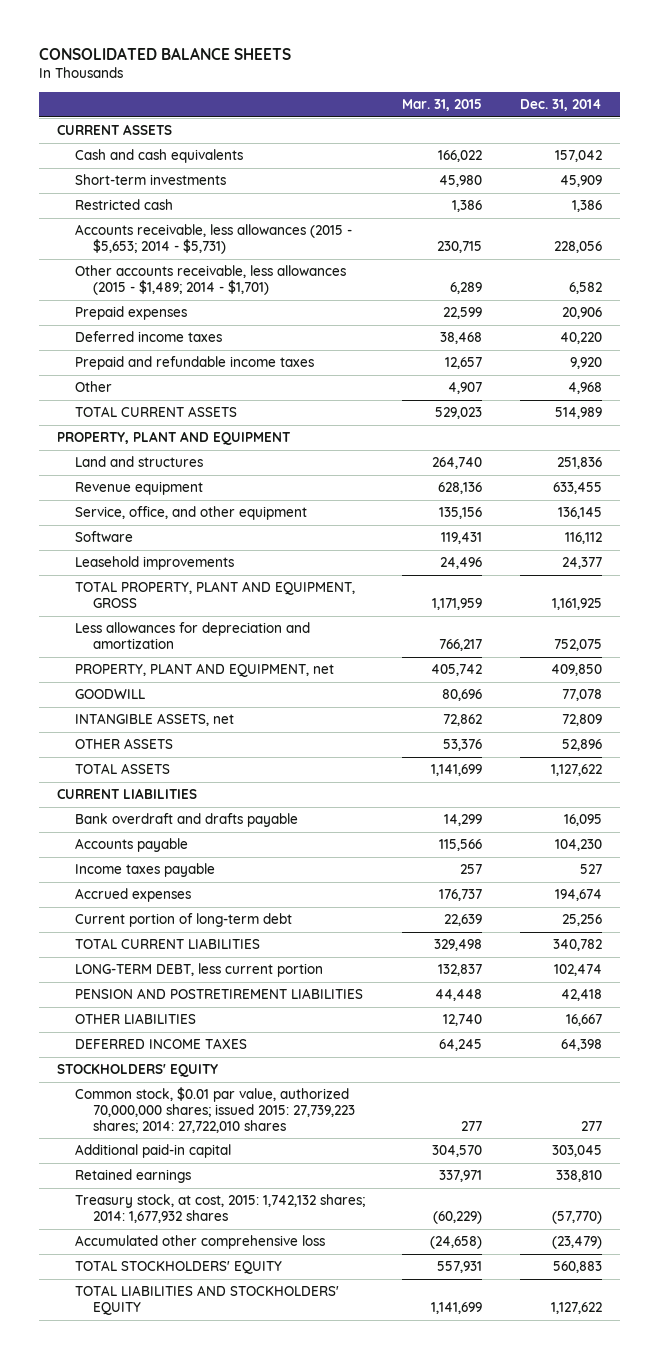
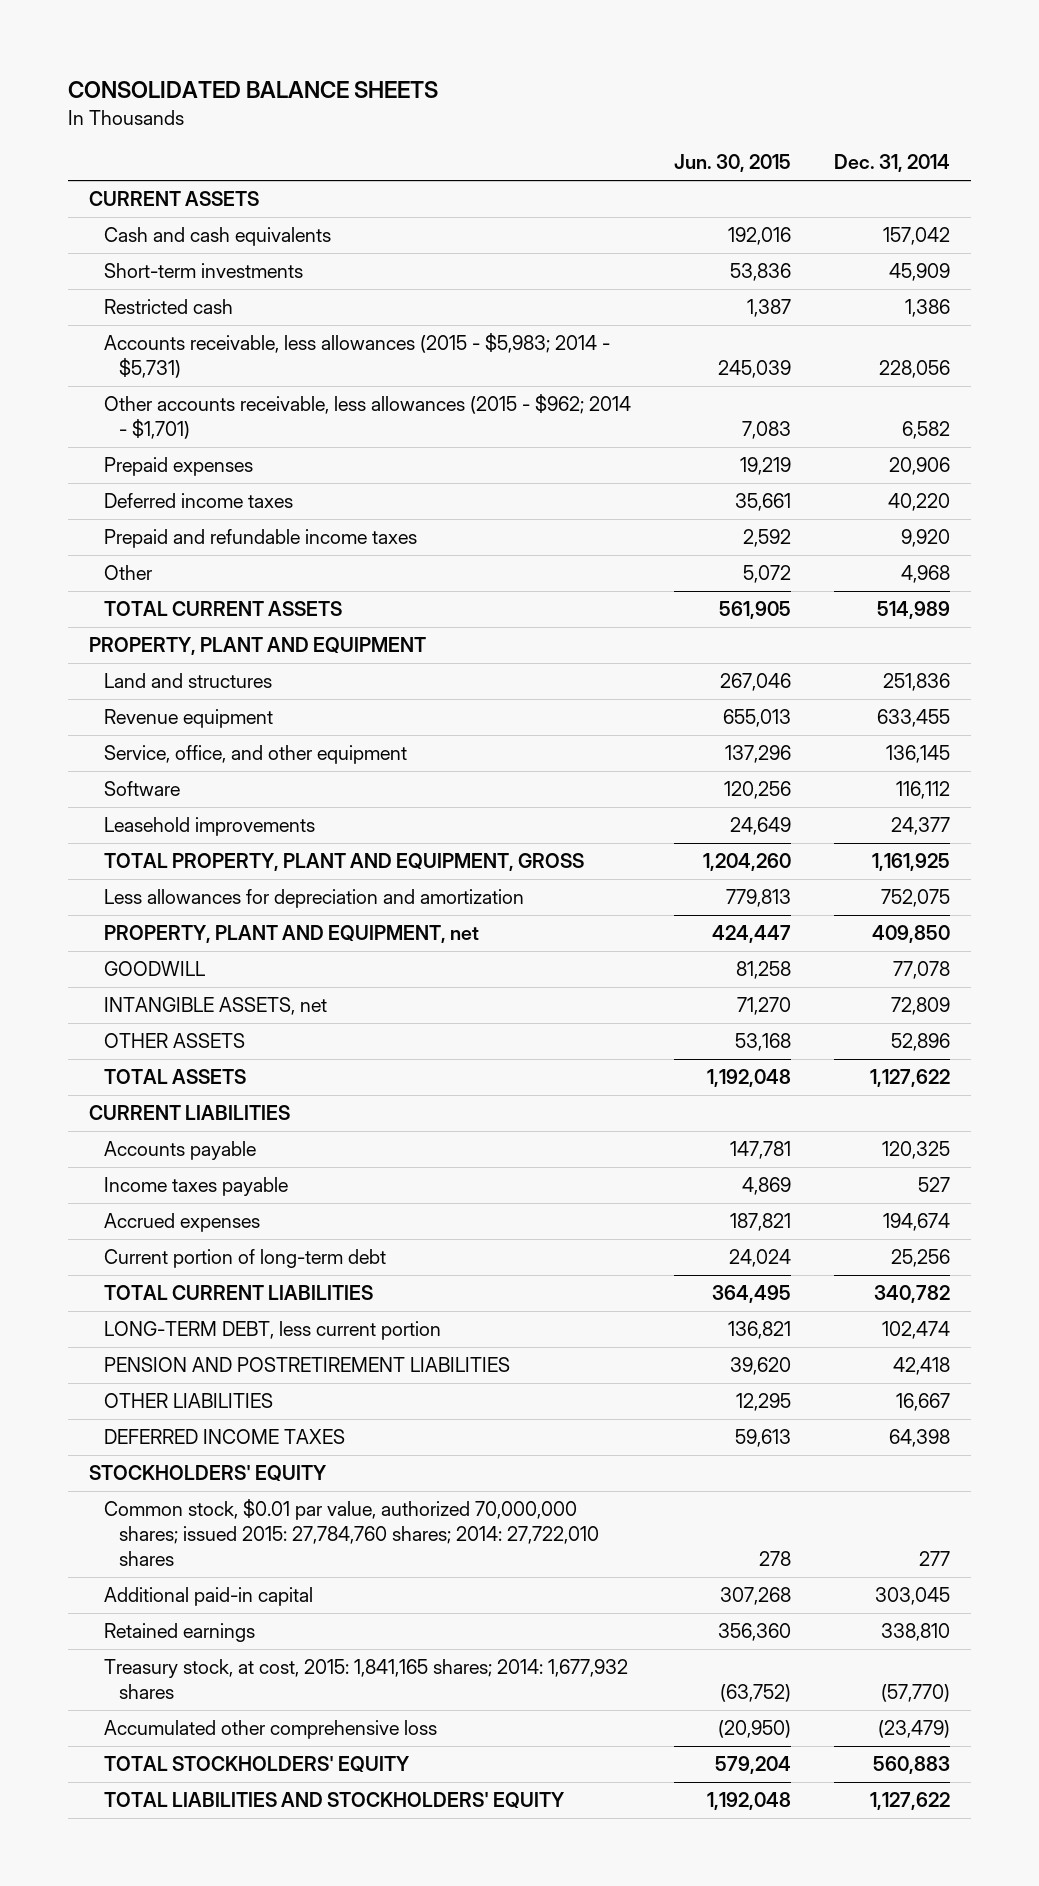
- | Mar. 31, 2015 | Dec. 31, 2014
+ | Jun. 30, 2015 | Dec. 31, 2014
- Accounts receivable, less allowances (2015 - $5,653; 2014 - $5,731) | 230,715 | 228,056
- Other accounts receivable, less allowances (2015 - $1,489; 2014 - $1,701) | 6,289 | 6,582
+ Accounts receivable, less allowances (2015 - $5,983; 2014 - $5,731) | 245,039 | 228,056
+ Other accounts receivable, less allowances (2015 - $962; 2014 - $1,701) | 7,083 | 6,582
- Bank overdraft and drafts payable | 14,299 | 16,095
- Accounts payable | 115,566 | 104,230
+ Accounts payable | 147,781 | 120,325
- Common stock, $0.01 par value, authorized 70,000,000 shares; issued 2015: 27,739,223 shares; 2014: 27,722,010 shares | 277 | 277
+ Common stock, $0.01 par value, authorized 70,000,000 shares; issued 2015: 27,784,760 shares; 2014: 27,722,010 shares | 278 | 277
- Treasury stock, at cost, 2015: 1,742,132 shares; 2014: 1,677,932 shares | (60,229) | (57,770)
+ Treasury stock, at cost, 2015: 1,841,165 shares; 2014: 1,677,932 shares | (63,752) | (57,770)

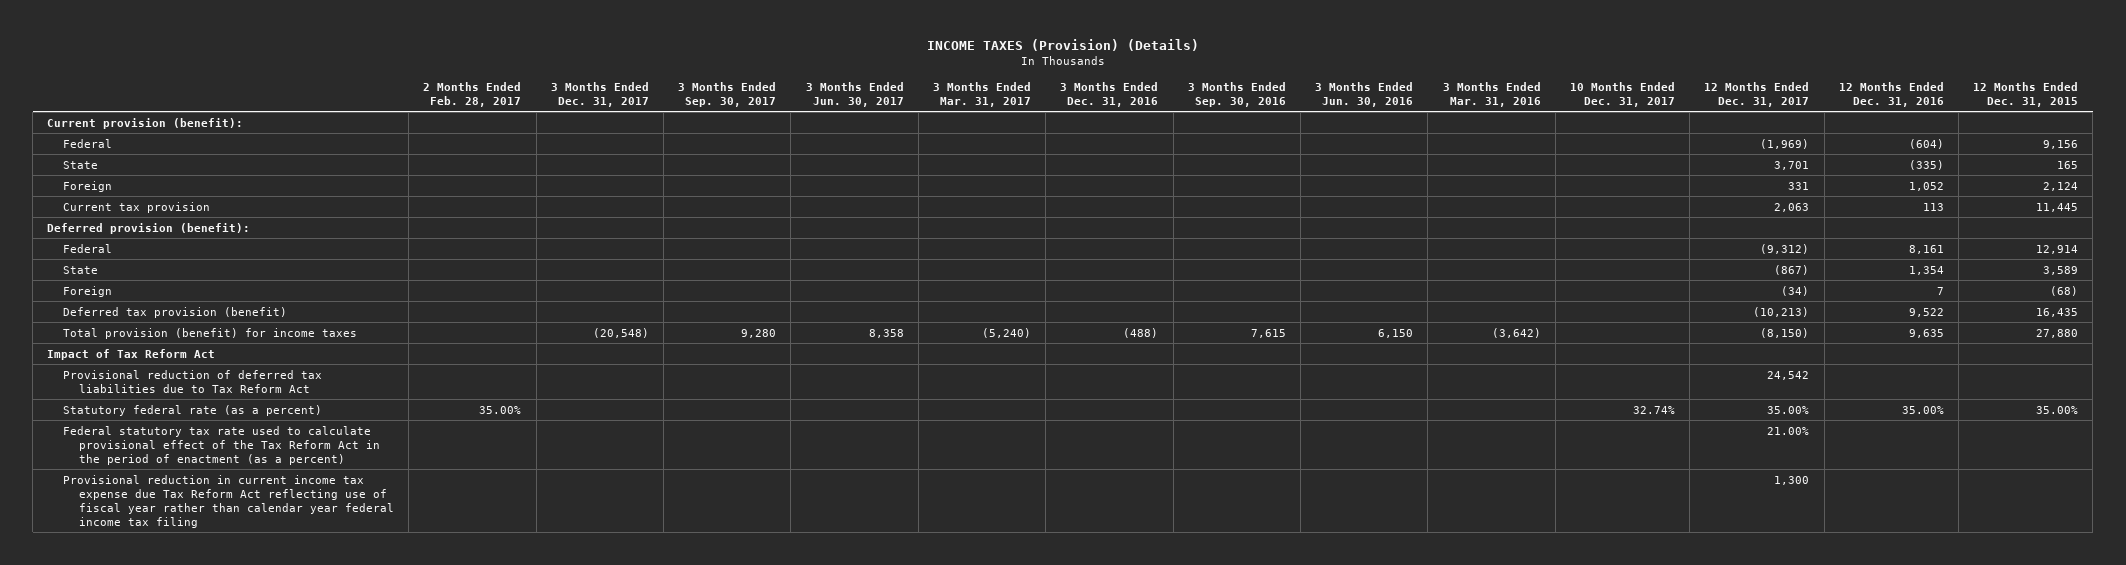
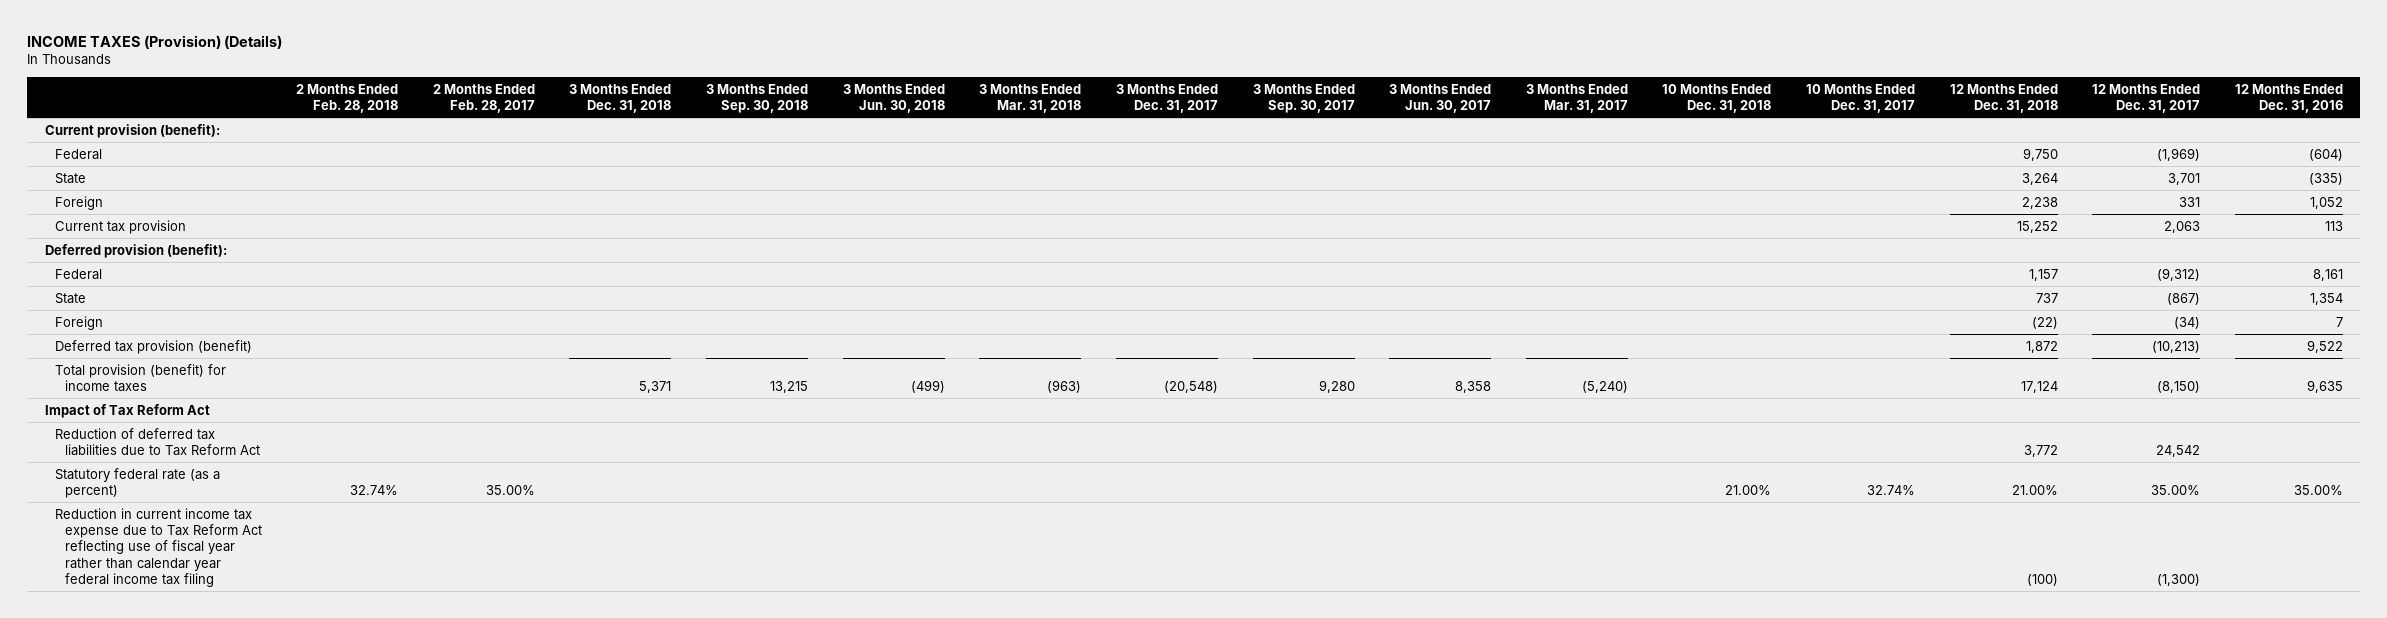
- | 2 Months Ended Feb. 28, 2017 | 3 Months Ended Dec. 31, 2017 | 3 Months Ended Sep. 30, 2017 | 3 Months Ended Jun. 30, 2017 | 3 Months Ended Mar. 31, 2017 | 3 Months Ended Dec. 31, 2016 | 3 Months Ended Sep. 30, 2016 | 3 Months Ended Jun. 30, 2016 | 3 Months Ended Mar. 31, 2016 | 10 Months Ended Dec. 31, 2017 | 12 Months Ended Dec. 31, 2017 | 12 Months Ended Dec. 31, 2016 | 12 Months Ended Dec. 31, 2015
+ | 2 Months Ended Feb. 28, 2018 | 2 Months Ended Feb. 28, 2017 | 3 Months Ended Dec. 31, 2018 | 3 Months Ended Sep. 30, 2018 | 3 Months Ended Jun. 30, 2018 | 3 Months Ended Mar. 31, 2018 | 3 Months Ended Dec. 31, 2017 | 3 Months Ended Sep. 30, 2017 | 3 Months Ended Jun. 30, 2017 | 3 Months Ended Mar. 31, 2017 | 10 Months Ended Dec. 31, 2018 | 10 Months Ended Dec. 31, 2017 | 12 Months Ended Dec. 31, 2018 | 12 Months Ended Dec. 31, 2017 | 12 Months Ended Dec. 31, 2016
- Provisional reduction of deferred tax liabilities due to Tax Reform Act | | | | | | | | | | | 24,542 | |
+ Reduction of deferred tax liabilities due to Tax Reform Act | | | | | | | | | | | | | 3,772 | 24,542 |
- Federal statutory tax rate used to calculate provisional effect of the Tax Reform Act in the period of enactment (as a percent) | | | | | | | | | | | 21.00% | |
- Provisional reduction in current income tax expense due Tax Reform Act reflecting use of fiscal year rather than calendar year federal income tax filing | | | | | | | | | | | 1,300 | |
+ Reduction in current income tax expense due to Tax Reform Act reflecting use of fiscal year rather than calendar year federal income tax filing | | | | | | | | | | | | | (100) | (1,300) |

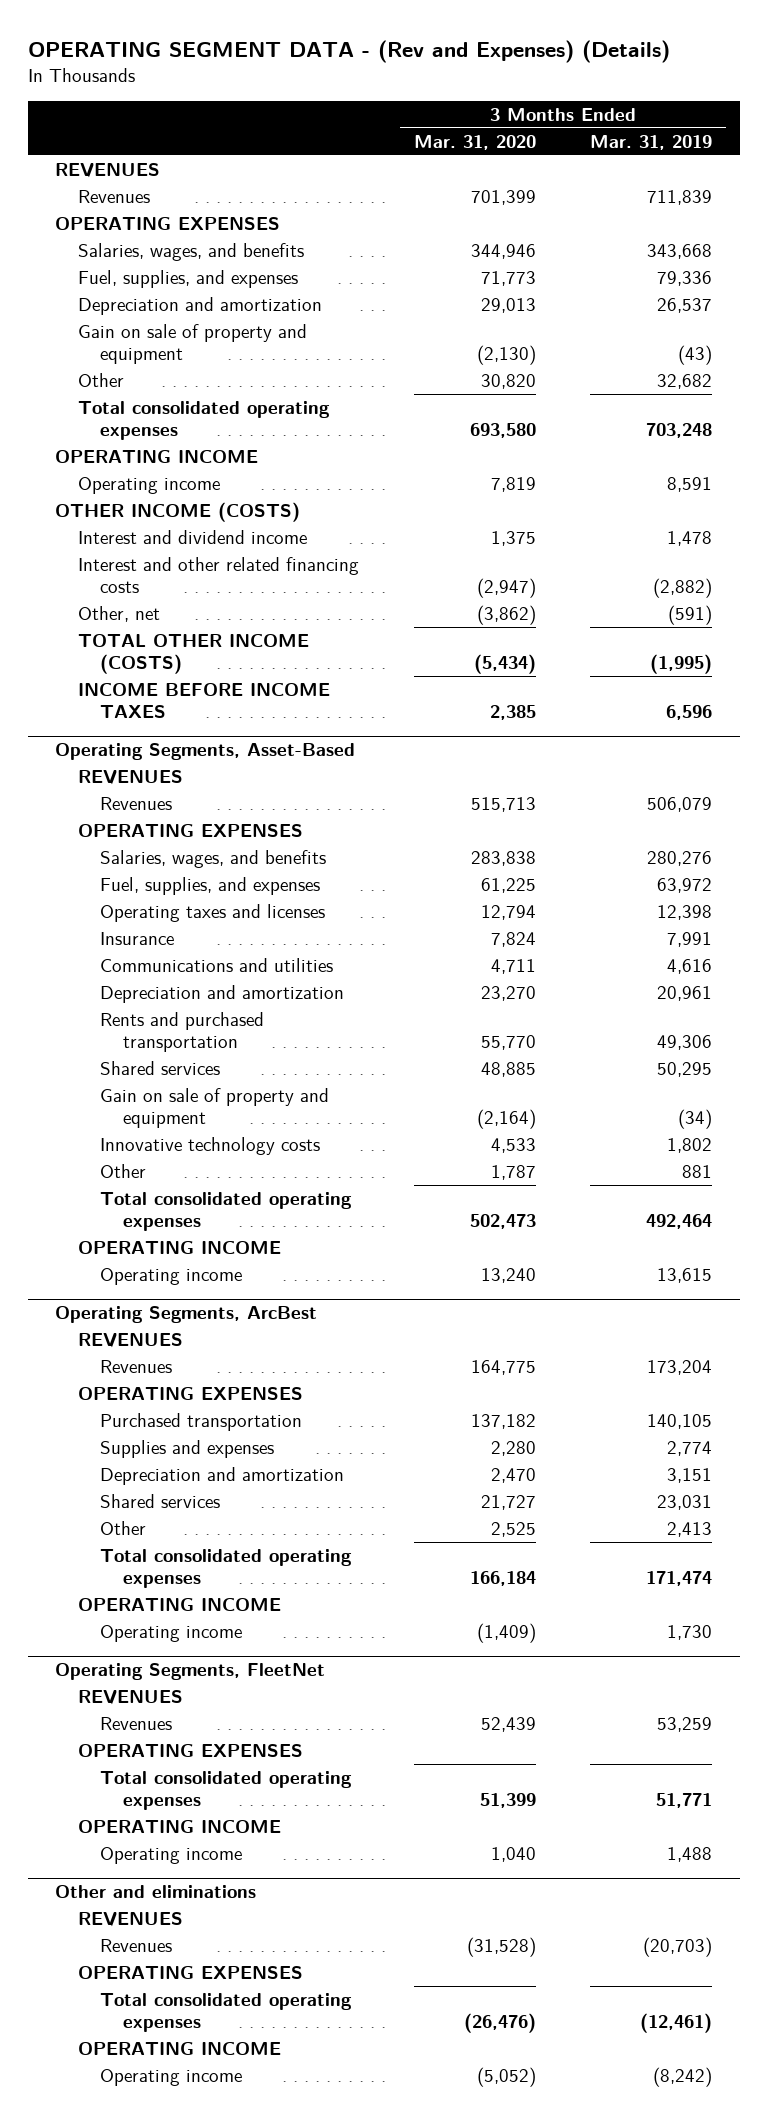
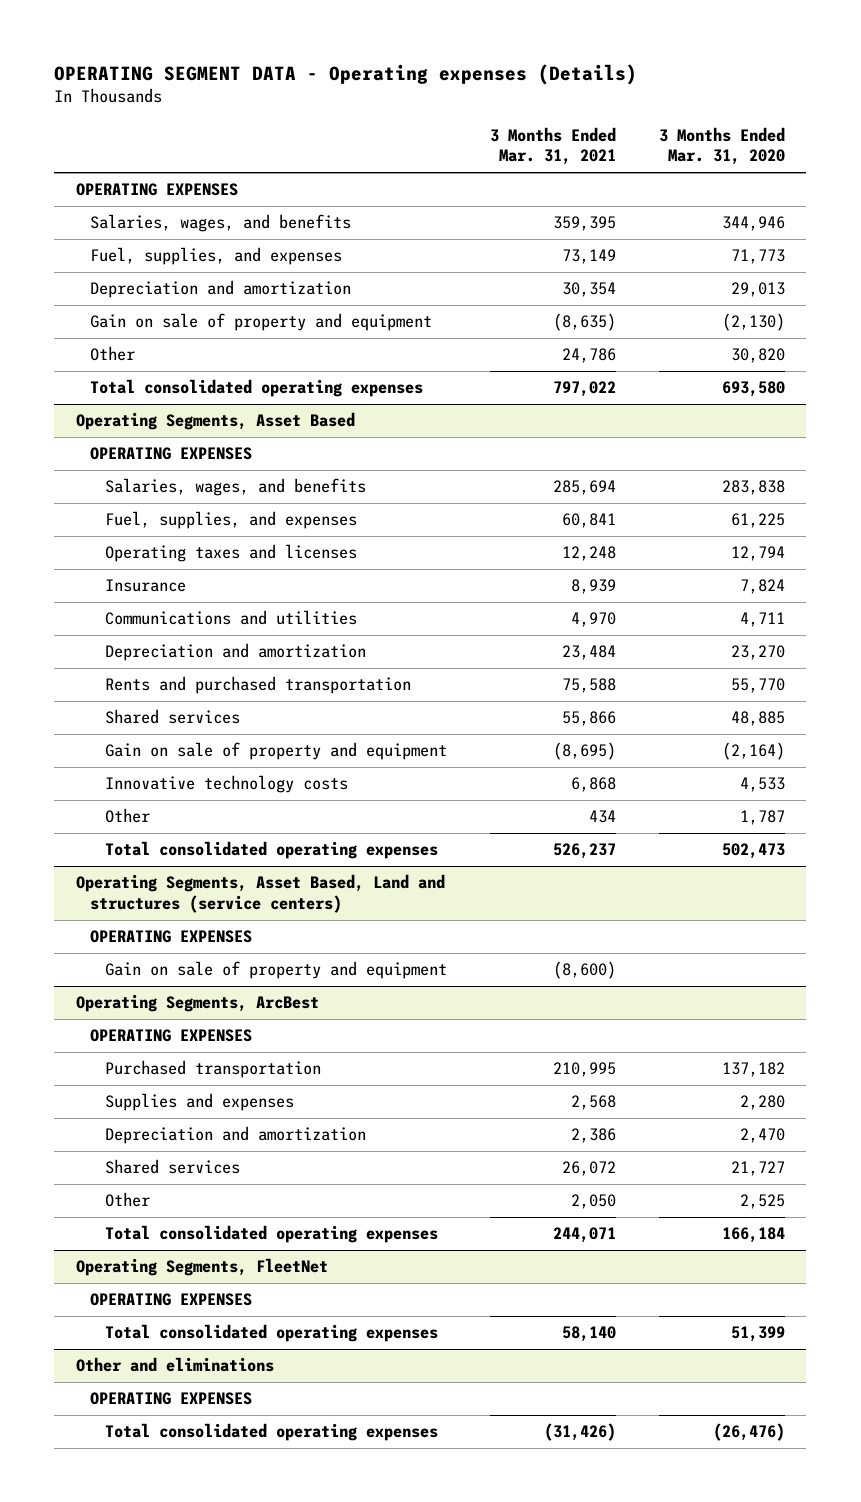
- OPERATING SEGMENT DATA - (Rev and Expenses) (Details)
+ OPERATING SEGMENT DATA - Operating expenses (Details)
- | 3 Months Ended Mar. 31, 2020 | 3 Months Ended Mar. 31, 2019
+ | 3 Months Ended Mar. 31, 2021 | 3 Months Ended Mar. 31, 2020
- REVENUES
- Revenues | 701,399 | 711,839
- OPERATING INCOME
- Operating income | 7,819 | 8,591
- OTHER INCOME (COSTS)
- Interest and dividend income | 1,375 | 1,478
- Interest and other related financing costs | (2,947) | (2,882)
- Other, net | (3,862) | (591)
- TOTAL OTHER INCOME (COSTS) | (5,434) | (1,995)
- INCOME BEFORE INCOME TAXES | 2,385 | 6,596
- Operating Segments, Asset-Based
- REVENUES
- Revenues | 515,713 | 506,079
+ Operating Segments, Asset Based
- OPERATING INCOME
- Operating income | 13,240 | 13,615
+ Operating Segments, Asset Based, Land and structures (service centers)
+ OPERATING EXPENSES
+ Gain on sale of property and equipment | (8,600) |
@ Operating Segments, ArcBest
- REVENUES
- Revenues | 164,775 | 173,204
- OPERATING INCOME
- Operating income | (1,409) | 1,730
@ Operating Segments, FleetNet
- REVENUES
- Revenues | 52,439 | 53,259
- OPERATING INCOME
- Operating income | 1,040 | 1,488
@ Other and eliminations
- REVENUES
- Revenues | (31,528) | (20,703)
- OPERATING INCOME
- Operating income | (5,052) | (8,242)

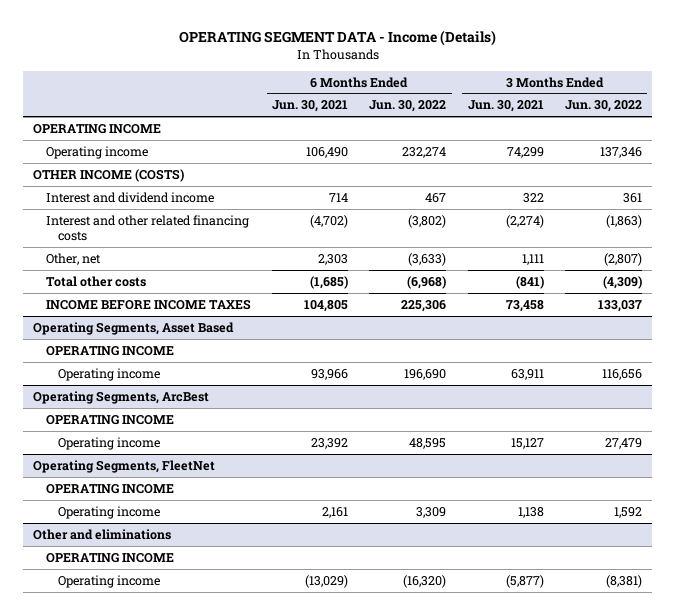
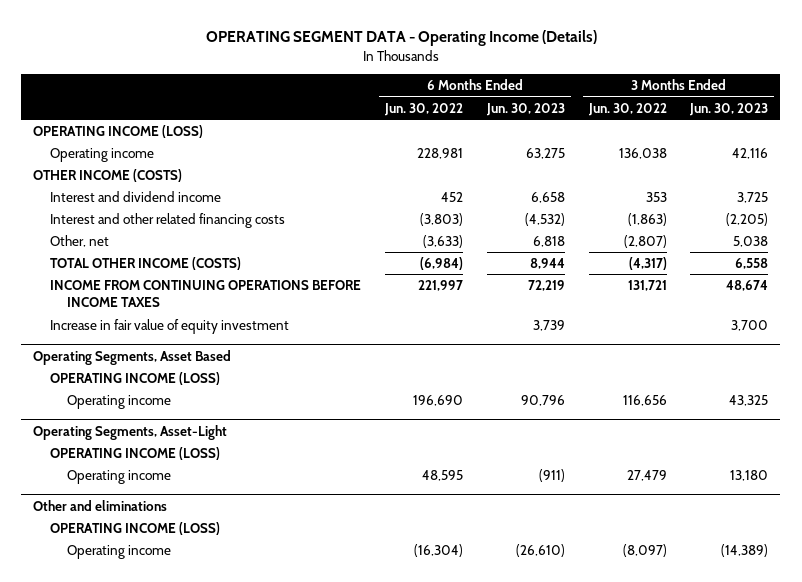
- OPERATING SEGMENT DATA - Income (Details)
+ OPERATING SEGMENT DATA - Operating Income (Details)
- | 6 Months Ended Jun. 30, 2021 | 6 Months Ended Jun. 30, 2022 | 3 Months Ended Jun. 30, 2021 | 3 Months Ended Jun. 30, 2022
+ | 6 Months Ended Jun. 30, 2022 | 6 Months Ended Jun. 30, 2023 | 3 Months Ended Jun. 30, 2022 | 3 Months Ended Jun. 30, 2023
- OPERATING INCOME
- Operating income | 106,490 | 232,274 | 74,299 | 137,346
+ OPERATING INCOME (LOSS)
+ Operating income | 228,981 | 63,275 | 136,038 | 42,116
- Interest and dividend income | 714 | 467 | 322 | 361
- Interest and other related financing costs | (4,702) | (3,802) | (2,274) | (1,863)
+ Interest and dividend income | 452 | 6,658 | 353 | 3,725
+ Interest and other related financing costs | (3,803) | (4,532) | (1,863) | (2,205)
- Total other costs | (1,685) | (6,968) | (841) | (4,309)
- INCOME BEFORE INCOME TAXES | 104,805 | 225,306 | 73,458 | 133,037
+ TOTAL OTHER INCOME (COSTS) | (6,984) | 8,944 | (4,317) | 6,558
+ INCOME FROM CONTINUING OPERATIONS BEFORE INCOME TAXES | 221,997 | 72,219 | 131,721 | 48,674
+ Increase in fair value of equity investment | | 3,739 | | 3,700
@ Operating Segments, Asset Based
- OPERATING INCOME
+ OPERATING INCOME (LOSS)
- Operating Segments, ArcBest
- OPERATING INCOME
+ Operating Segments, Asset-Light
+ OPERATING INCOME (LOSS)
- Operating Segments, FleetNet
- OPERATING INCOME
- Operating income | 2,161 | 3,309 | 1,138 | 1,592
@ Other and eliminations
- OPERATING INCOME
- Operating income | (13,029) | (16,320) | (5,877) | (8,381)
+ OPERATING INCOME (LOSS)
+ Operating income | (16,304) | (26,610) | (8,097) | (14,389)

